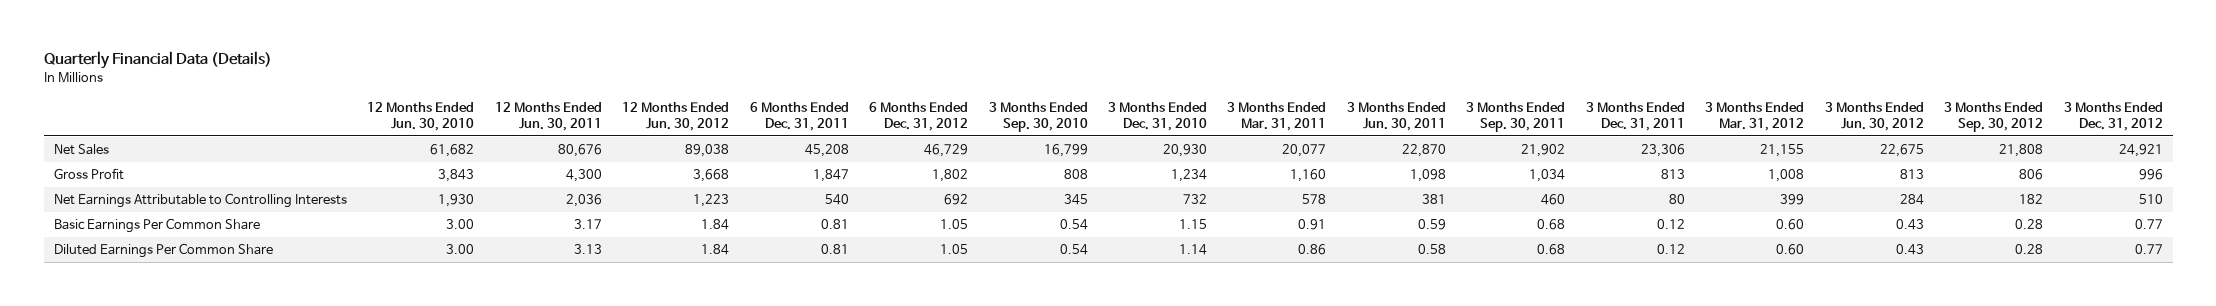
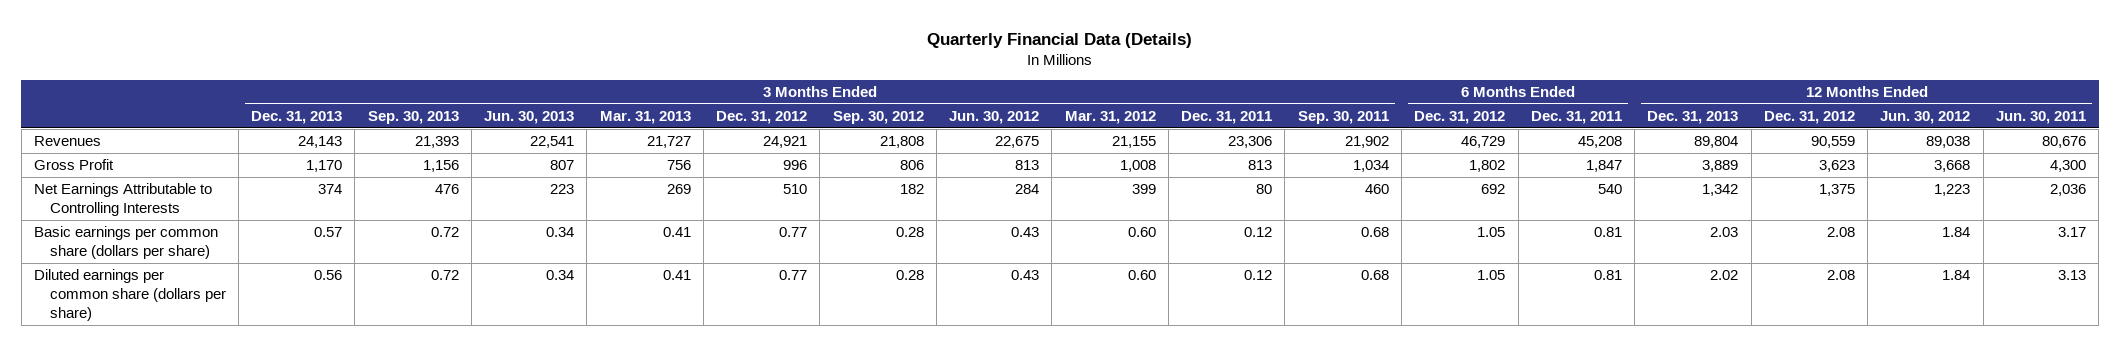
- | 12 Months Ended Jun. 30, 2010 | 12 Months Ended Jun. 30, 2011 | 12 Months Ended Jun. 30, 2012 | 6 Months Ended Dec. 31, 2011 | 6 Months Ended Dec. 31, 2012 | 3 Months Ended Sep. 30, 2010 | 3 Months Ended Dec. 31, 2010 | 3 Months Ended Mar. 31, 2011 | 3 Months Ended Jun. 30, 2011 | 3 Months Ended Sep. 30, 2011 | 3 Months Ended Dec. 31, 2011 | 3 Months Ended Mar. 31, 2012 | 3 Months Ended Jun. 30, 2012 | 3 Months Ended Sep. 30, 2012 | 3 Months Ended Dec. 31, 2012
+ | 3 Months Ended Dec. 31, 2013 | 3 Months Ended Sep. 30, 2013 | 3 Months Ended Jun. 30, 2013 | 3 Months Ended Mar. 31, 2013 | 3 Months Ended Dec. 31, 2012 | 3 Months Ended Sep. 30, 2012 | 3 Months Ended Jun. 30, 2012 | 3 Months Ended Mar. 31, 2012 | 3 Months Ended Dec. 31, 2011 | 3 Months Ended Sep. 30, 2011 | 6 Months Ended Dec. 31, 2012 | 6 Months Ended Dec. 31, 2011 | 12 Months Ended Dec. 31, 2013 | 12 Months Ended Dec. 31, 2012 | 12 Months Ended Jun. 30, 2012 | 12 Months Ended Jun. 30, 2011
- Net Sales | 61,682 | 80,676 | 89,038 | 45,208 | 46,729 | 16,799 | 20,930 | 20,077 | 22,870 | 21,902 | 23,306 | 21,155 | 22,675 | 21,808 | 24,921
+ Revenues | 24,143 | 21,393 | 22,541 | 21,727 | 24,921 | 21,808 | 22,675 | 21,155 | 23,306 | 21,902 | 46,729 | 45,208 | 89,804 | 90,559 | 89,038 | 80,676
- Basic Earnings Per Common Share | 3.00 | 3.17 | 1.84 | 0.81 | 1.05 | 0.54 | 1.15 | 0.91 | 0.59 | 0.68 | 0.12 | 0.60 | 0.43 | 0.28 | 0.77
- Diluted Earnings Per Common Share | 3.00 | 3.13 | 1.84 | 0.81 | 1.05 | 0.54 | 1.14 | 0.86 | 0.58 | 0.68 | 0.12 | 0.60 | 0.43 | 0.28 | 0.77
+ Basic earnings per common share (dollars per share) | 0.57 | 0.72 | 0.34 | 0.41 | 0.77 | 0.28 | 0.43 | 0.60 | 0.12 | 0.68 | 1.05 | 0.81 | 2.03 | 2.08 | 1.84 | 3.17
+ Diluted earnings per common share (dollars per share) | 0.56 | 0.72 | 0.34 | 0.41 | 0.77 | 0.28 | 0.43 | 0.60 | 0.12 | 0.68 | 1.05 | 0.81 | 2.02 | 2.08 | 1.84 | 3.13

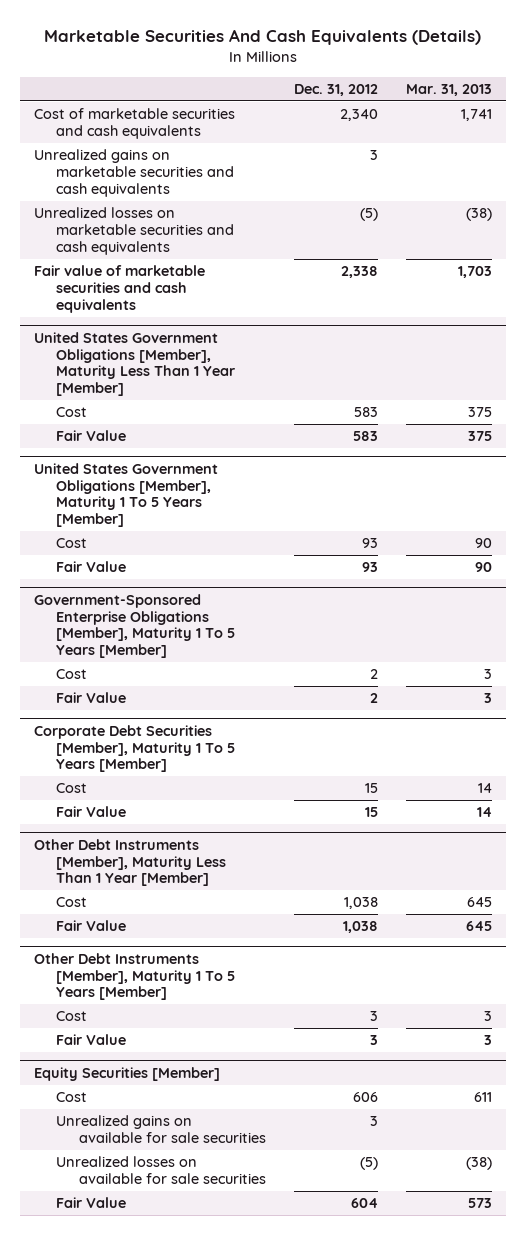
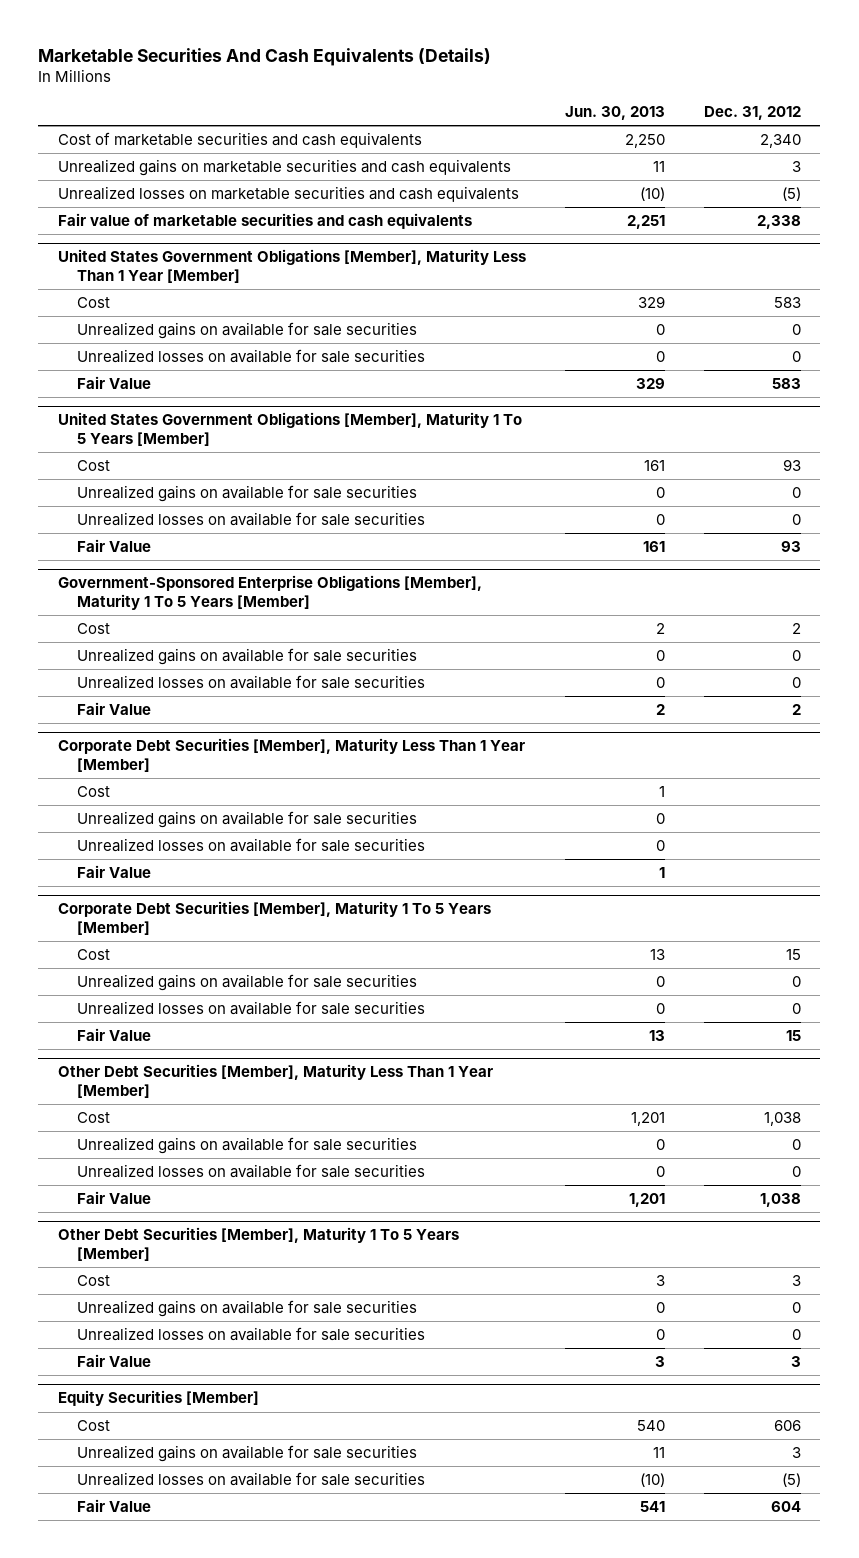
- | Dec. 31, 2012 | Mar. 31, 2013
+ | Jun. 30, 2013 | Dec. 31, 2012
@ United States Government Obligations [Member], Maturity Less Than 1 Year [Member]
+ Unrealized gains on available for sale securities | 0 | 0
+ Unrealized losses on available for sale securities | 0 | 0
@ United States Government Obligations [Member], Maturity 1 To 5 Years [Member]
+ Unrealized gains on available for sale securities | 0 | 0
+ Unrealized losses on available for sale securities | 0 | 0
@ Government-Sponsored Enterprise Obligations [Member], Maturity 1 To 5 Years [Member]
+ Unrealized gains on available for sale securities | 0 | 0
+ Unrealized losses on available for sale securities | 0 | 0
+ Corporate Debt Securities [Member], Maturity Less Than 1 Year [Member]
+ Cost | 1 |
+ Unrealized gains on available for sale securities | 0 |
+ Unrealized losses on available for sale securities | 0 |
+ Fair Value | 1 |
@ Corporate Debt Securities [Member], Maturity 1 To 5 Years [Member]
+ Unrealized gains on available for sale securities | 0 | 0
+ Unrealized losses on available for sale securities | 0 | 0
- Other Debt Instruments [Member], Maturity Less Than 1 Year [Member]
+ Other Debt Securities [Member], Maturity Less Than 1 Year [Member]
+ Unrealized gains on available for sale securities | 0 | 0
+ Unrealized losses on available for sale securities | 0 | 0
- Other Debt Instruments [Member], Maturity 1 To 5 Years [Member]
+ Other Debt Securities [Member], Maturity 1 To 5 Years [Member]
+ Unrealized gains on available for sale securities | 0 | 0
+ Unrealized losses on available for sale securities | 0 | 0

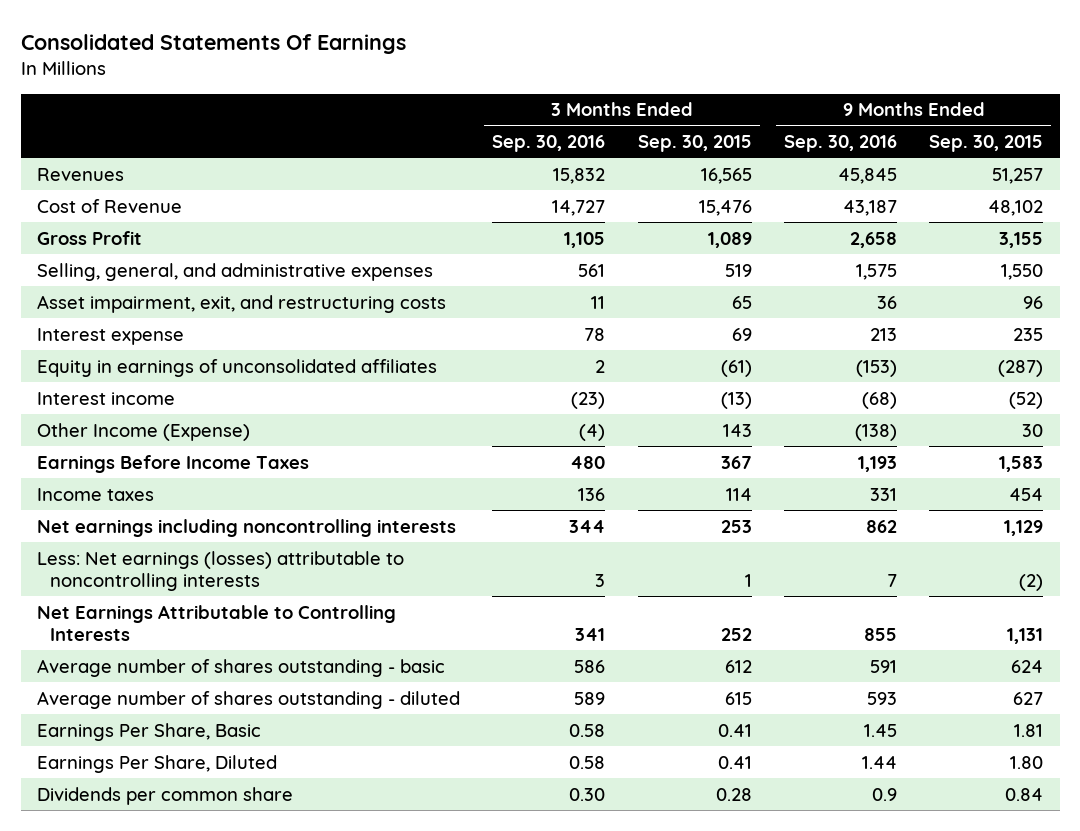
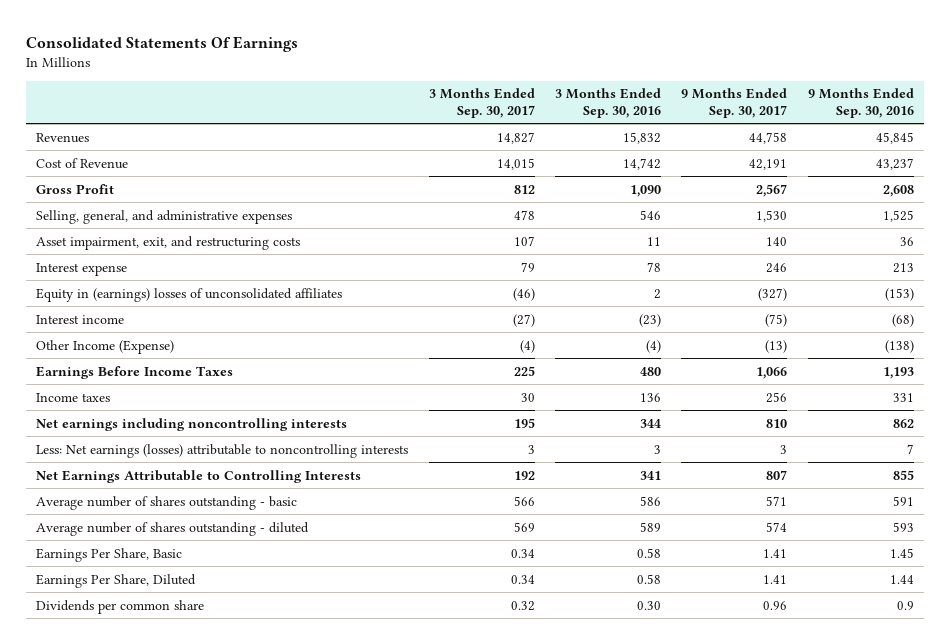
- | 3 Months Ended Sep. 30, 2016 | 3 Months Ended Sep. 30, 2015 | 9 Months Ended Sep. 30, 2016 | 9 Months Ended Sep. 30, 2015
+ | 3 Months Ended Sep. 30, 2017 | 3 Months Ended Sep. 30, 2016 | 9 Months Ended Sep. 30, 2017 | 9 Months Ended Sep. 30, 2016
- Cost of Revenue | 14,727 | 15,476 | 43,187 | 48,102
- Gross Profit | 1,105 | 1,089 | 2,658 | 3,155
- Selling, general, and administrative expenses | 561 | 519 | 1,575 | 1,550
+ Cost of Revenue | 14,015 | 14,742 | 42,191 | 43,237
+ Gross Profit | 812 | 1,090 | 2,567 | 2,608
+ Selling, general, and administrative expenses | 478 | 546 | 1,530 | 1,525
- Equity in earnings of unconsolidated affiliates | 2 | (61) | (153) | (287)
+ Equity in (earnings) losses of unconsolidated affiliates | (46) | 2 | (327) | (153)

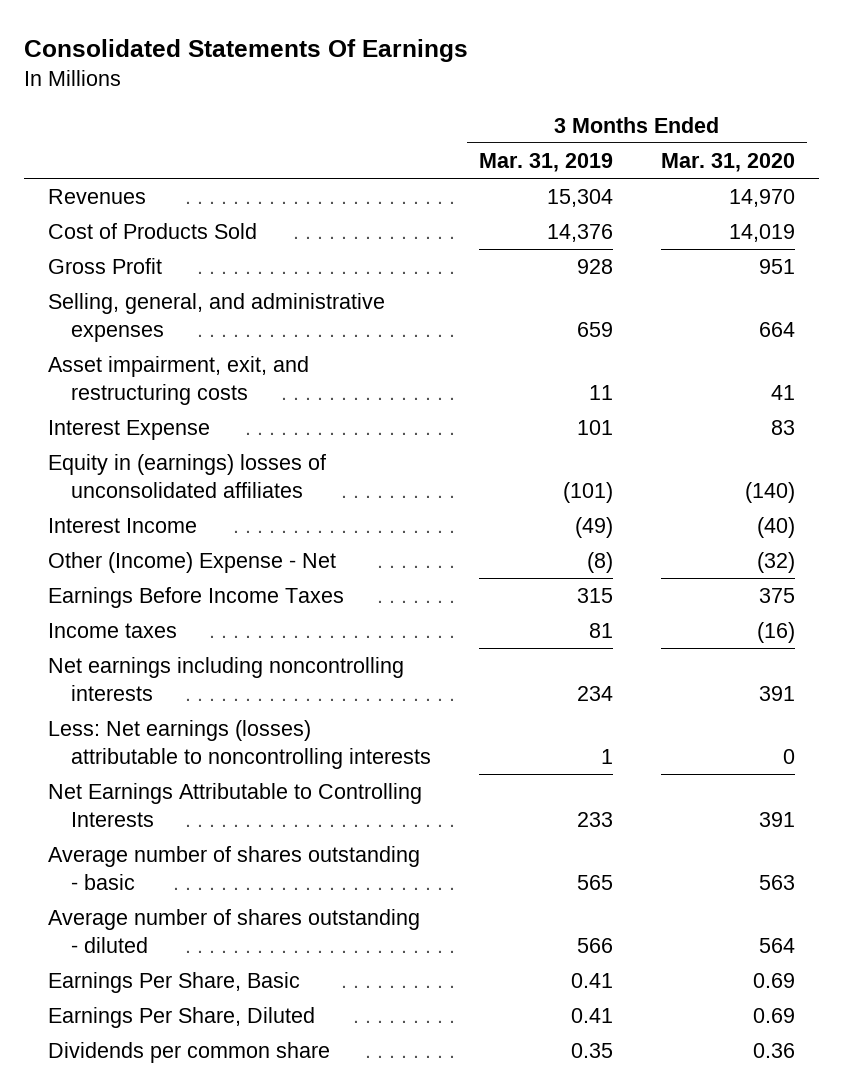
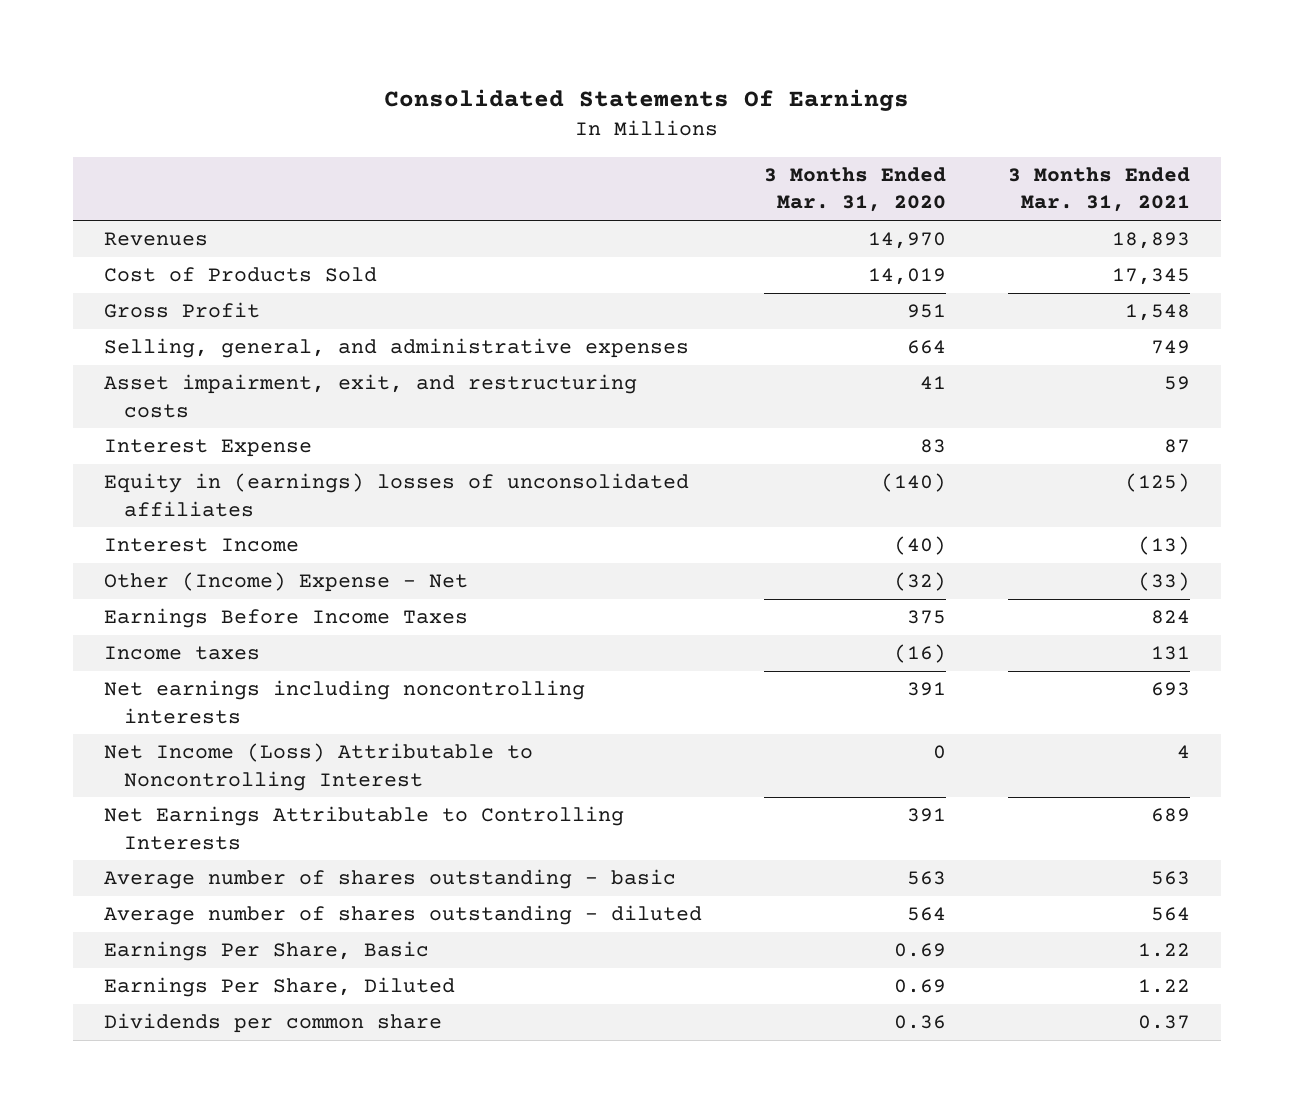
- | 3 Months Ended Mar. 31, 2019 | 3 Months Ended Mar. 31, 2020
+ | 3 Months Ended Mar. 31, 2020 | 3 Months Ended Mar. 31, 2021
- Less: Net earnings (losses) attributable to noncontrolling interests | 1 | 0
+ Net Income (Loss) Attributable to Noncontrolling Interest | 0 | 4

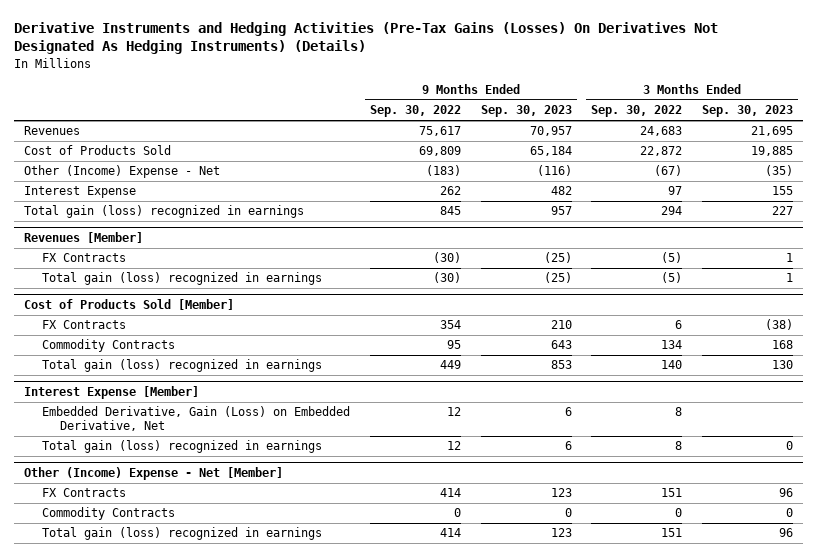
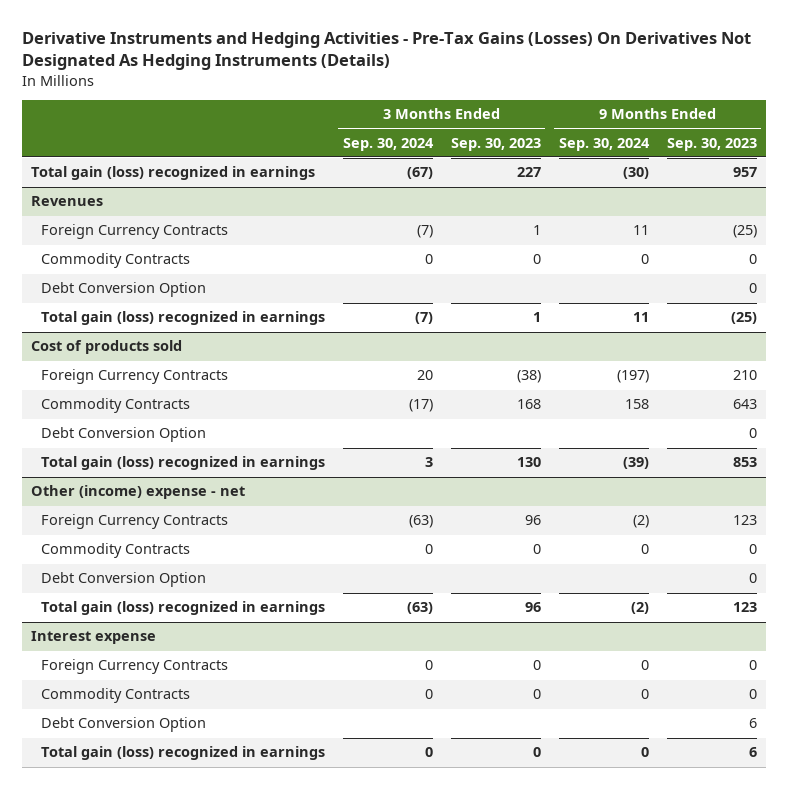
- Derivative Instruments and Hedging Activities (Pre-Tax Gains (Losses) On Derivatives Not Designated As Hedging Instruments) (Details)
+ Derivative Instruments and Hedging Activities - Pre-Tax Gains (Losses) On Derivatives Not Designated As Hedging Instruments (Details)
- | 9 Months Ended Sep. 30, 2022 | 9 Months Ended Sep. 30, 2023 | 3 Months Ended Sep. 30, 2022 | 3 Months Ended Sep. 30, 2023
+ | 3 Months Ended Sep. 30, 2024 | 3 Months Ended Sep. 30, 2023 | 9 Months Ended Sep. 30, 2024 | 9 Months Ended Sep. 30, 2023
- Revenues | 75,617 | 70,957 | 24,683 | 21,695
- Cost of Products Sold | 69,809 | 65,184 | 22,872 | 19,885
- Other (Income) Expense - Net | (183) | (116) | (67) | (35)
- Interest Expense | 262 | 482 | 97 | 155
- Revenues [Member]
- FX Contracts | (30) | (25) | (5) | 1
+ Revenues
+ Foreign Currency Contracts | (7) | 1 | 11 | (25)
+ Commodity Contracts | 0 | 0 | 0 | 0
+ Debt Conversion Option | | | | 0
- Cost of Products Sold [Member]
- FX Contracts | 354 | 210 | 6 | (38)
+ Cost of products sold
+ Foreign Currency Contracts | 20 | (38) | (197) | 210
+ Debt Conversion Option | | | | 0
- Interest Expense [Member]
- Embedded Derivative, Gain (Loss) on Embedded Derivative, Net | 12 | 6 | 8 |
- Total gain (loss) recognized in earnings | 12 | 6 | 8 | 0
- Other (Income) Expense - Net [Member]
- FX Contracts | 414 | 123 | 151 | 96
+ Other (income) expense - net
+ Foreign Currency Contracts | (63) | 96 | (2) | 123
+ Debt Conversion Option | | | | 0
+ Interest expense
+ Foreign Currency Contracts | 0 | 0 | 0 | 0
+ Commodity Contracts | 0 | 0 | 0 | 0
+ Debt Conversion Option | | | | 6
+ Total gain (loss) recognized in earnings | 0 | 0 | 0 | 6

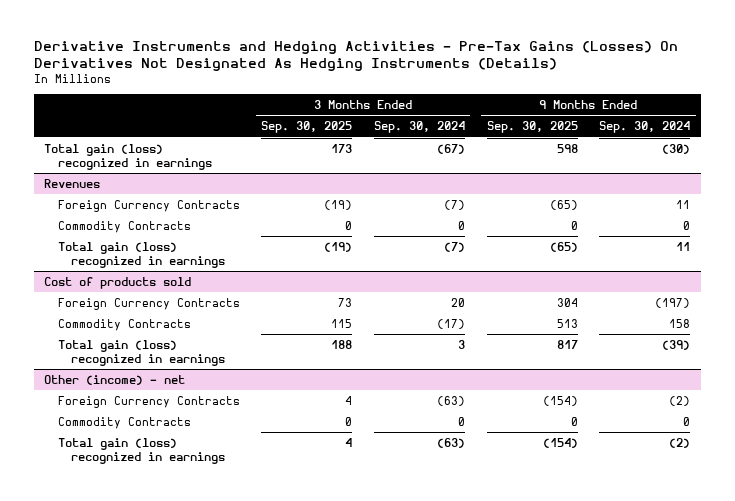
- | 3 Months Ended Sep. 30, 2024 | 3 Months Ended Sep. 30, 2023 | 9 Months Ended Sep. 30, 2024 | 9 Months Ended Sep. 30, 2023
+ | 3 Months Ended Sep. 30, 2025 | 3 Months Ended Sep. 30, 2024 | 9 Months Ended Sep. 30, 2025 | 9 Months Ended Sep. 30, 2024
@ Revenues
- Debt Conversion Option | | | | 0
@ Cost of products sold
- Debt Conversion Option | | | | 0
- Other (income) expense - net
+ Other (income) - net
- Debt Conversion Option | | | | 0
- Interest expense
- Foreign Currency Contracts | 0 | 0 | 0 | 0
- Commodity Contracts | 0 | 0 | 0 | 0
- Debt Conversion Option | | | | 6
- Total gain (loss) recognized in earnings | 0 | 0 | 0 | 6

